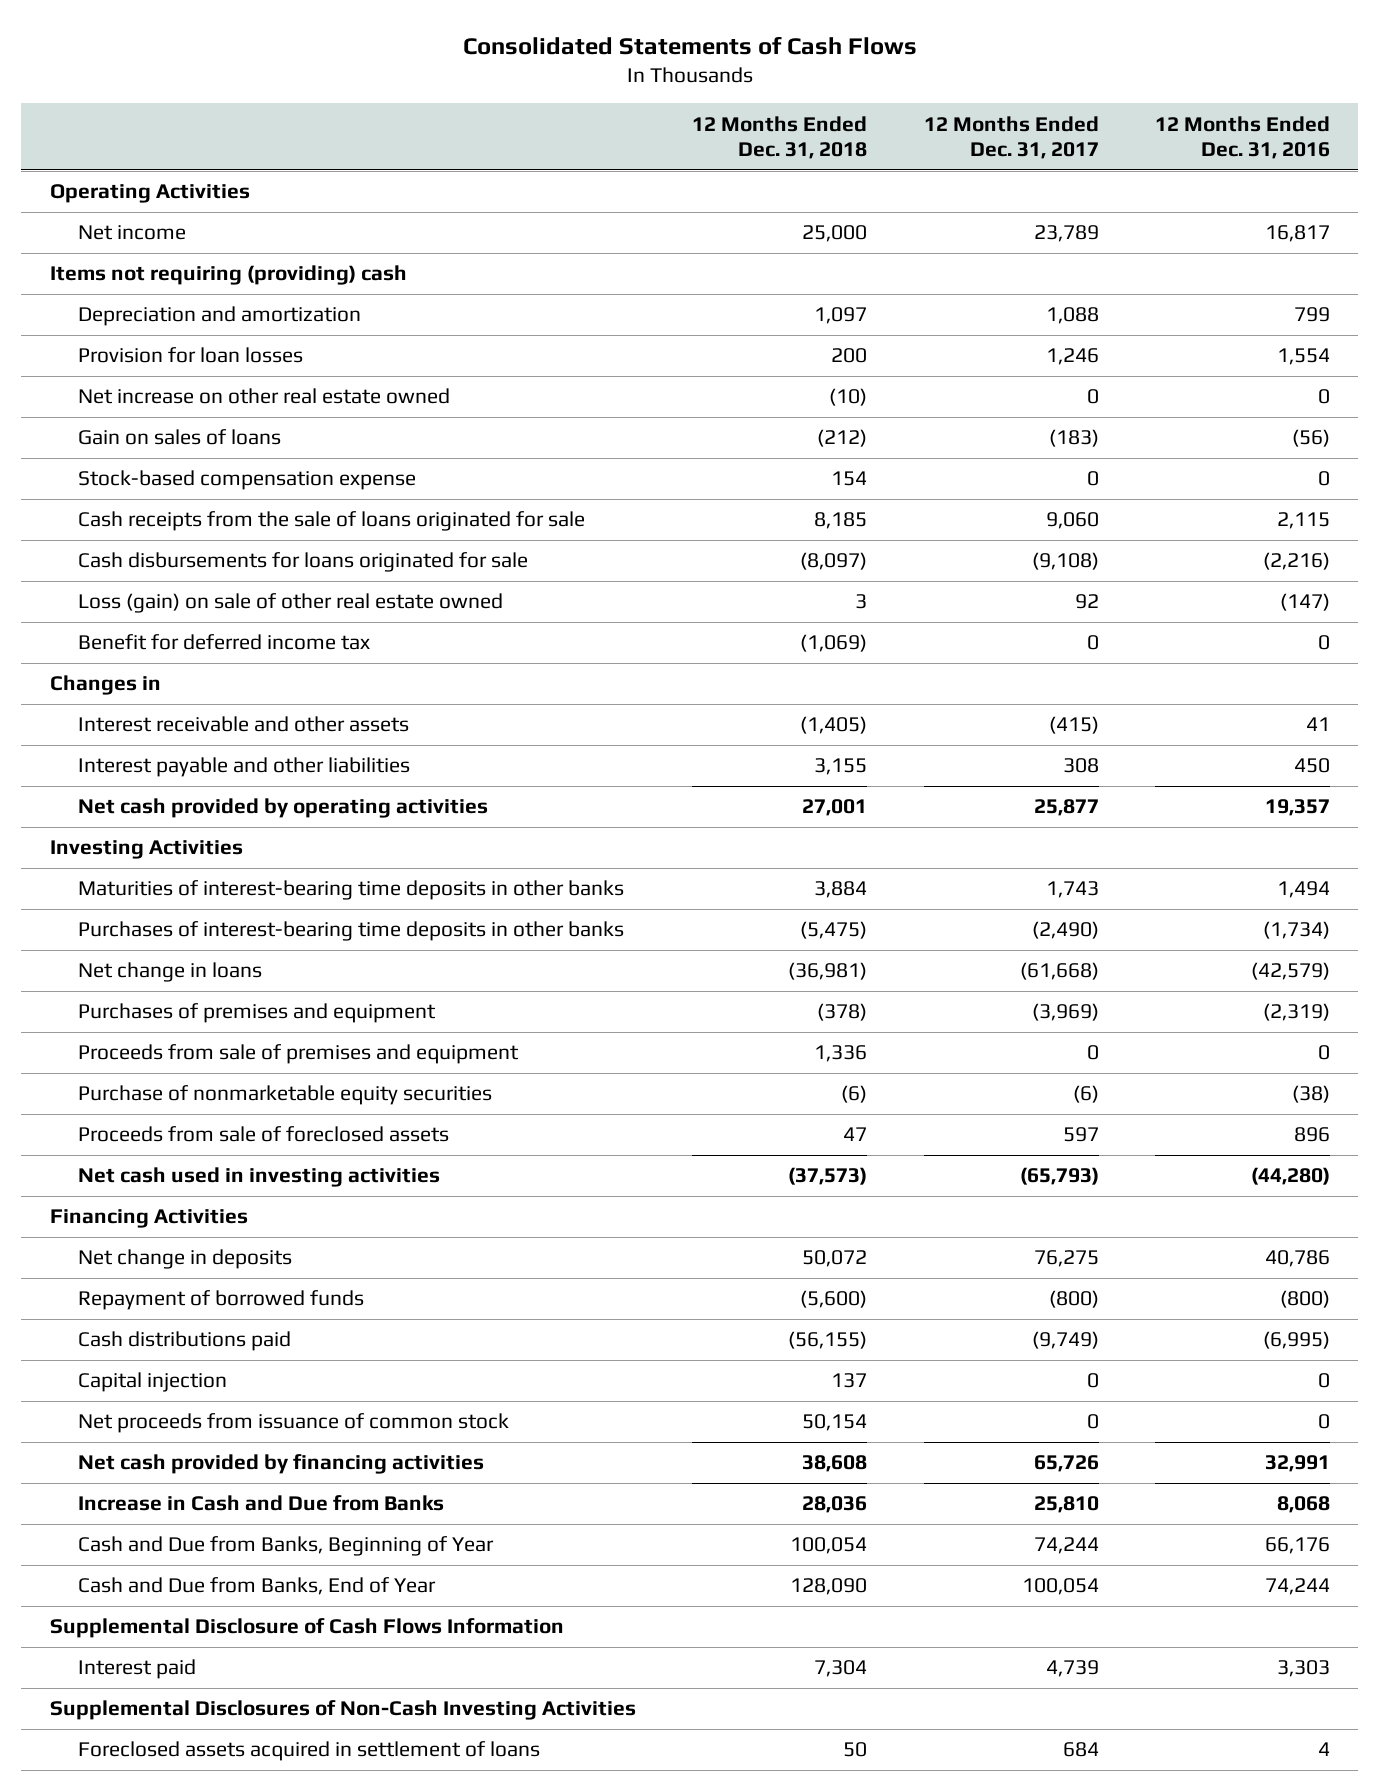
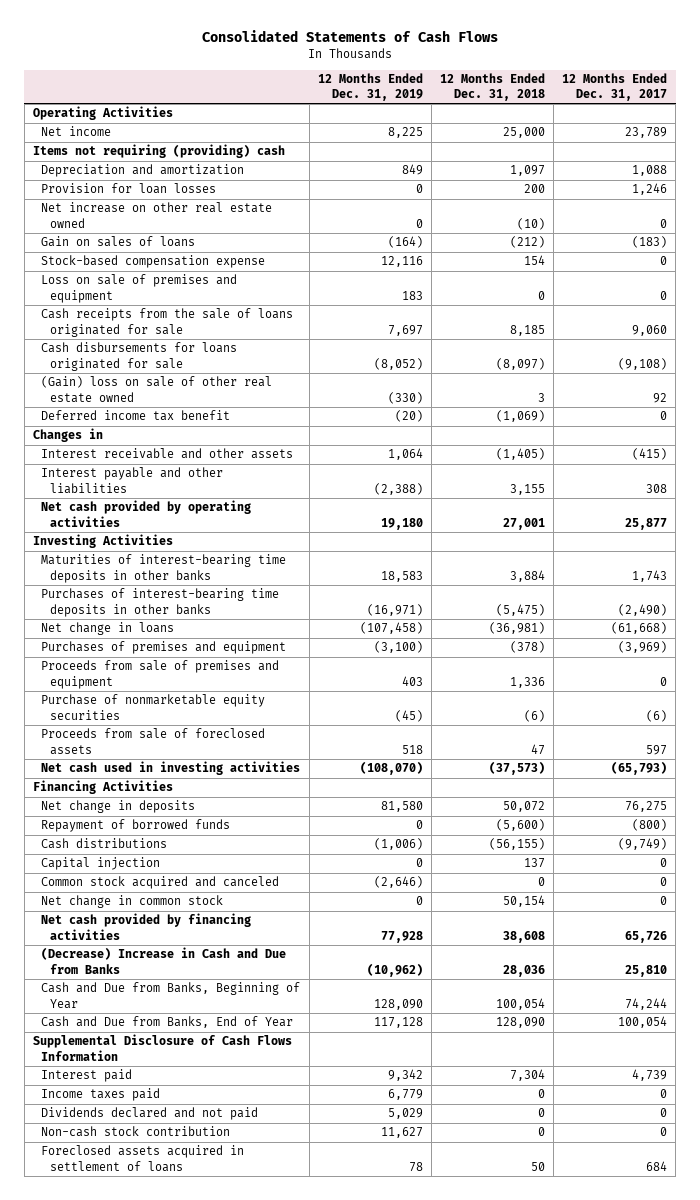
- | 12 Months Ended Dec. 31, 2018 | 12 Months Ended Dec. 31, 2017 | 12 Months Ended Dec. 31, 2016
+ | 12 Months Ended Dec. 31, 2019 | 12 Months Ended Dec. 31, 2018 | 12 Months Ended Dec. 31, 2017
+ Loss on sale of premises and equipment | 183 | 0 | 0
- Loss (gain) on sale of other real estate owned | 3 | 92 | (147)
- Benefit for deferred income tax | (1,069) | 0 | 0
+ (Gain) loss on sale of other real estate owned | (330) | 3 | 92
+ Deferred income tax benefit | (20) | (1,069) | 0
- Cash distributions paid | (56,155) | (9,749) | (6,995)
+ Cash distributions | (1,006) | (56,155) | (9,749)
- Net proceeds from issuance of common stock | 50,154 | 0 | 0
+ Common stock acquired and canceled | (2,646) | 0 | 0
+ Net change in common stock | 0 | 50,154 | 0
- Increase in Cash and Due from Banks | 28,036 | 25,810 | 8,068
+ (Decrease) Increase in Cash and Due from Banks | (10,962) | 28,036 | 25,810
- Supplemental Disclosures of Non-Cash Investing Activities
+ Income taxes paid | 6,779 | 0 | 0
+ Dividends declared and not paid | 5,029 | 0 | 0
+ Non-cash stock contribution | 11,627 | 0 | 0

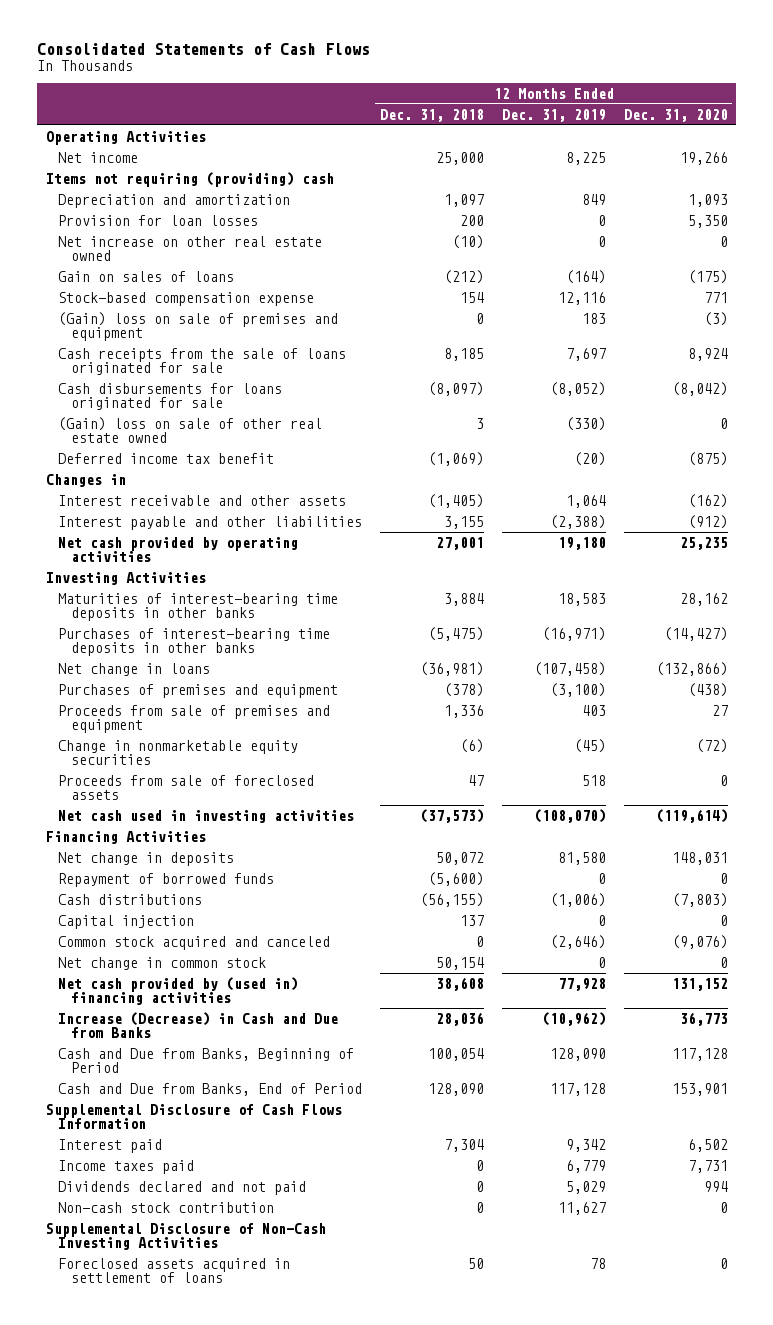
- | 12 Months Ended Dec. 31, 2019 | 12 Months Ended Dec. 31, 2018 | 12 Months Ended Dec. 31, 2017
+ | 12 Months Ended Dec. 31, 2018 | 12 Months Ended Dec. 31, 2019 | 12 Months Ended Dec. 31, 2020
- Loss on sale of premises and equipment | 183 | 0 | 0
+ (Gain) loss on sale of premises and equipment | 0 | 183 | (3)
- Purchase of nonmarketable equity securities | (45) | (6) | (6)
+ Change in nonmarketable equity securities | (6) | (45) | (72)
- Net cash provided by financing activities | 77,928 | 38,608 | 65,726
- (Decrease) Increase in Cash and Due from Banks | (10,962) | 28,036 | 25,810
- Cash and Due from Banks, Beginning of Year | 128,090 | 100,054 | 74,244
- Cash and Due from Banks, End of Year | 117,128 | 128,090 | 100,054
+ Net cash provided by (used in) financing activities | 38,608 | 77,928 | 131,152
+ Increase (Decrease) in Cash and Due from Banks | 28,036 | (10,962) | 36,773
+ Cash and Due from Banks, Beginning of Period | 100,054 | 128,090 | 117,128
+ Cash and Due from Banks, End of Period | 128,090 | 117,128 | 153,901
+ Supplemental Disclosure of Non-Cash Investing Activities

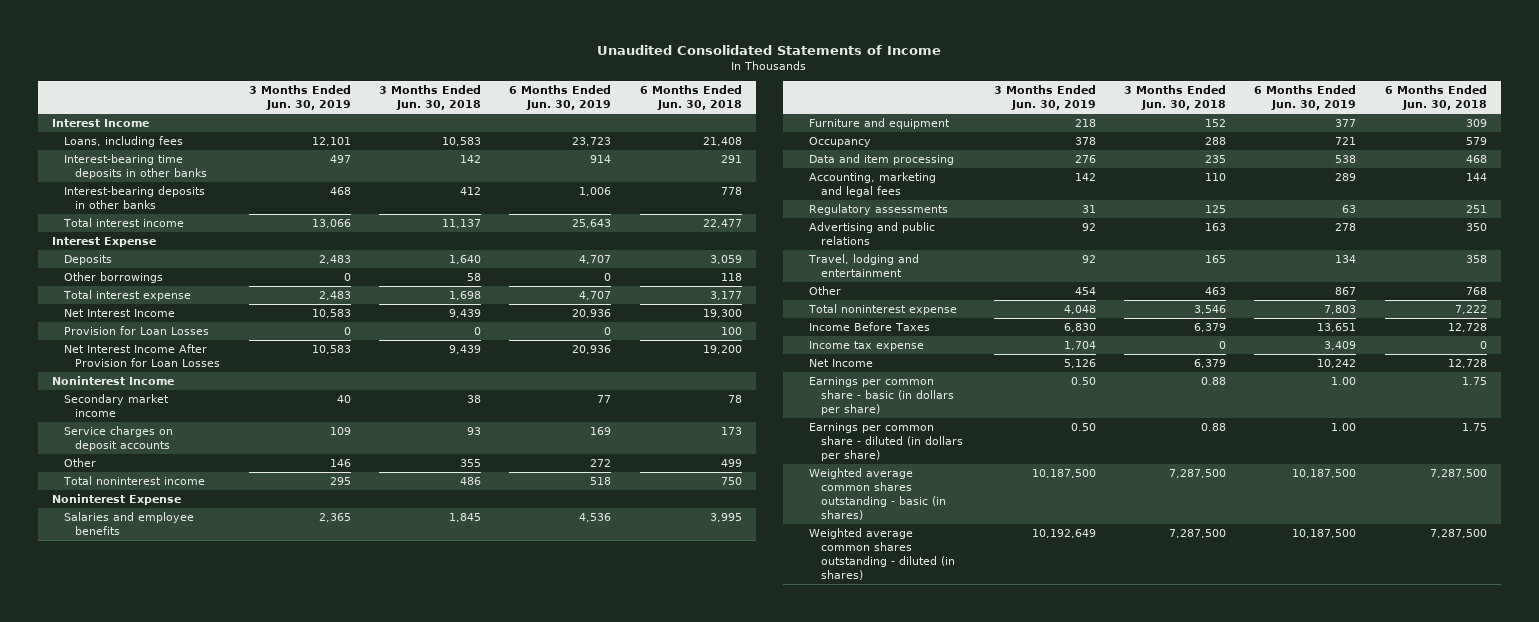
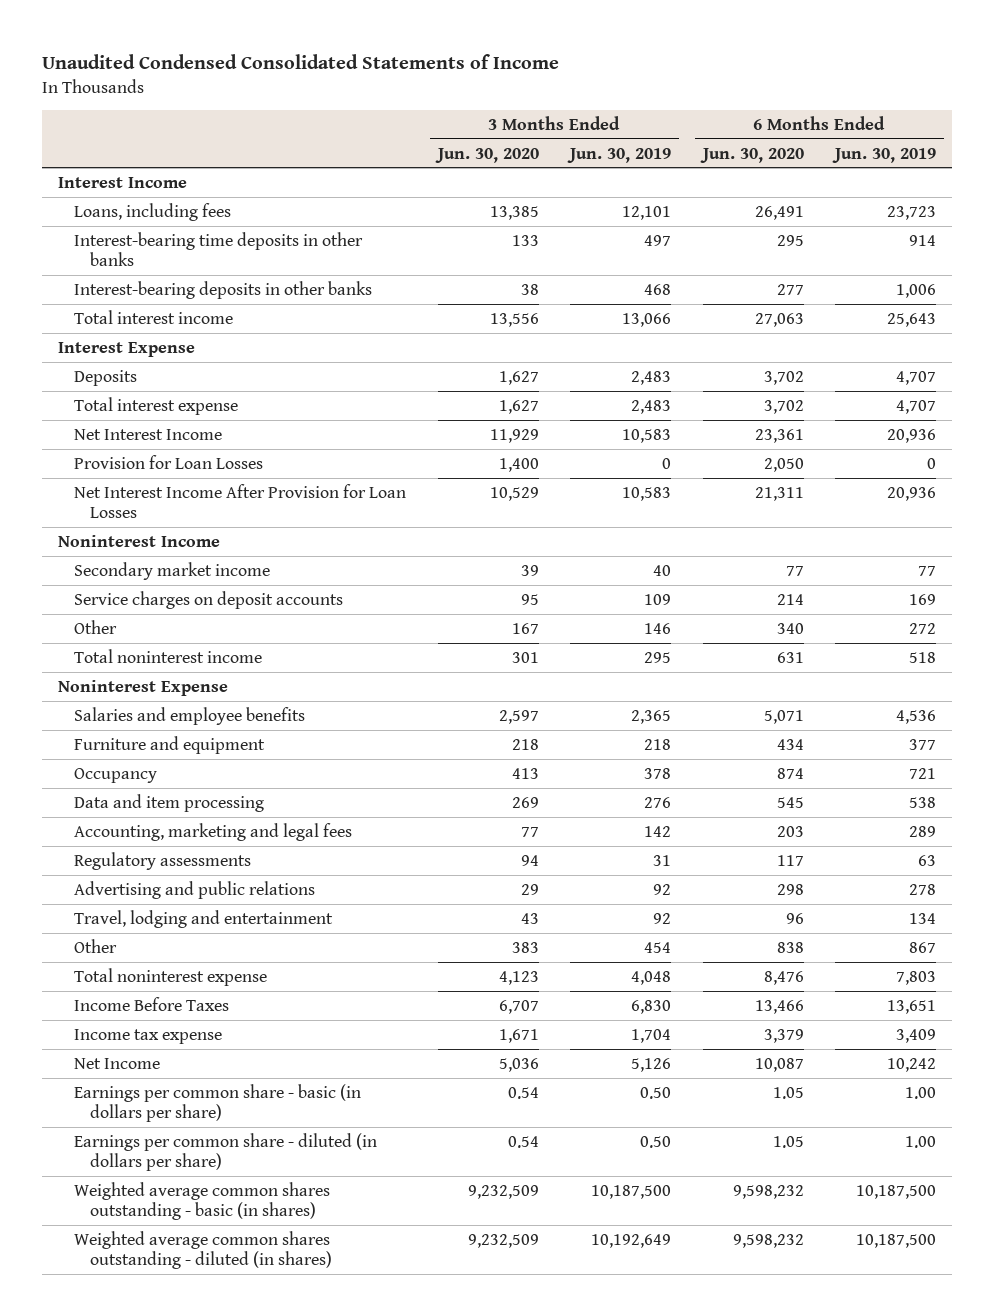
- Unaudited Consolidated Statements of Income
+ Unaudited Condensed Consolidated Statements of Income
- | 3 Months Ended Jun. 30, 2019 | 3 Months Ended Jun. 30, 2018 | 6 Months Ended Jun. 30, 2019 | 6 Months Ended Jun. 30, 2018
+ | 3 Months Ended Jun. 30, 2020 | 3 Months Ended Jun. 30, 2019 | 6 Months Ended Jun. 30, 2020 | 6 Months Ended Jun. 30, 2019
- Other borrowings | 0 | 58 | 0 | 118

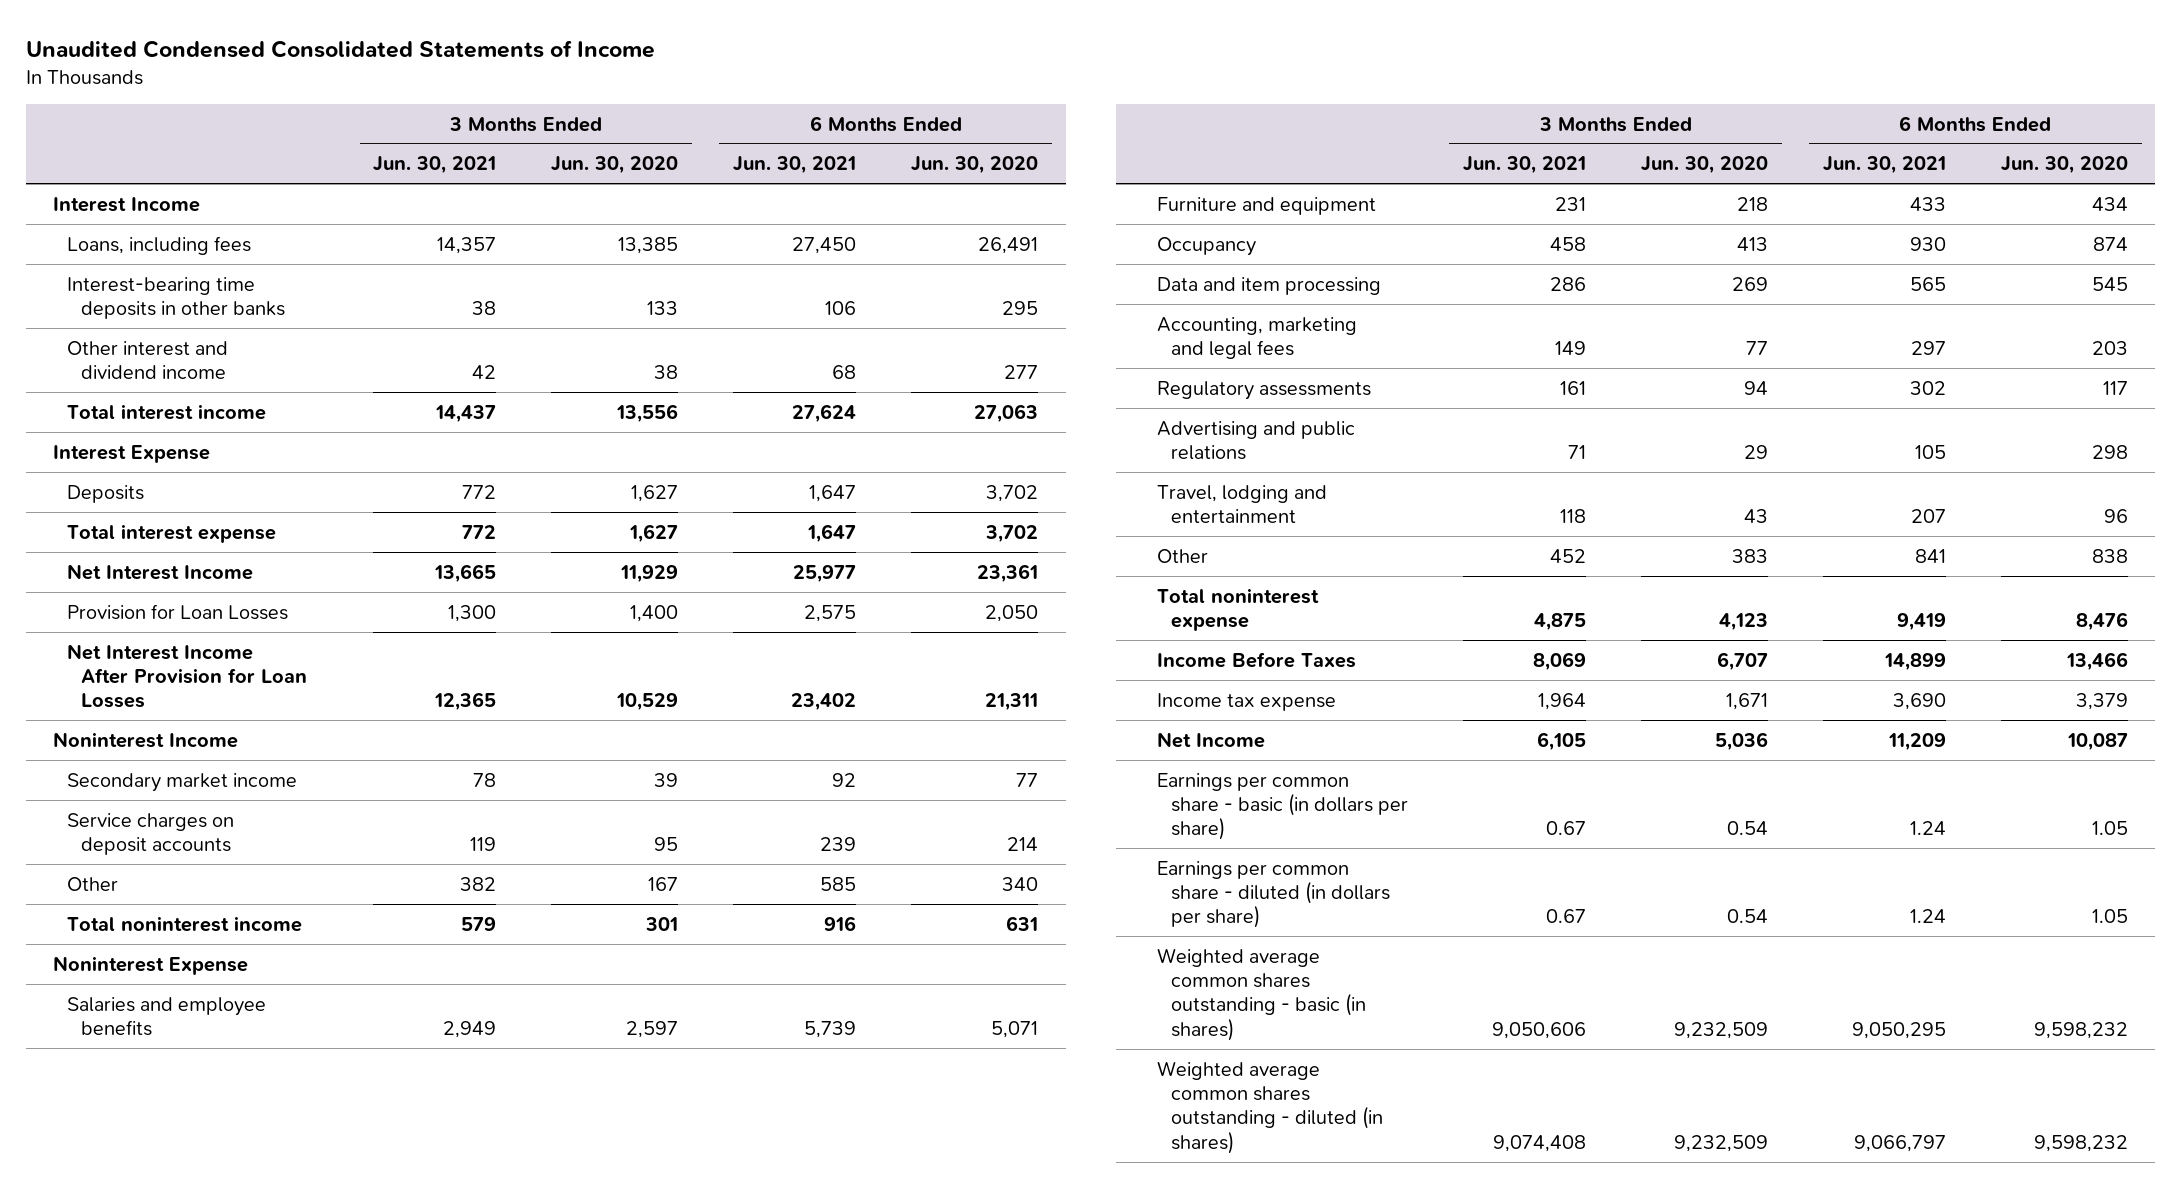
- | 3 Months Ended Jun. 30, 2020 | 3 Months Ended Jun. 30, 2019 | 6 Months Ended Jun. 30, 2020 | 6 Months Ended Jun. 30, 2019
+ | 3 Months Ended Jun. 30, 2021 | 3 Months Ended Jun. 30, 2020 | 6 Months Ended Jun. 30, 2021 | 6 Months Ended Jun. 30, 2020
- Interest-bearing deposits in other banks | 38 | 468 | 277 | 1,006
+ Other interest and dividend income | 42 | 38 | 68 | 277

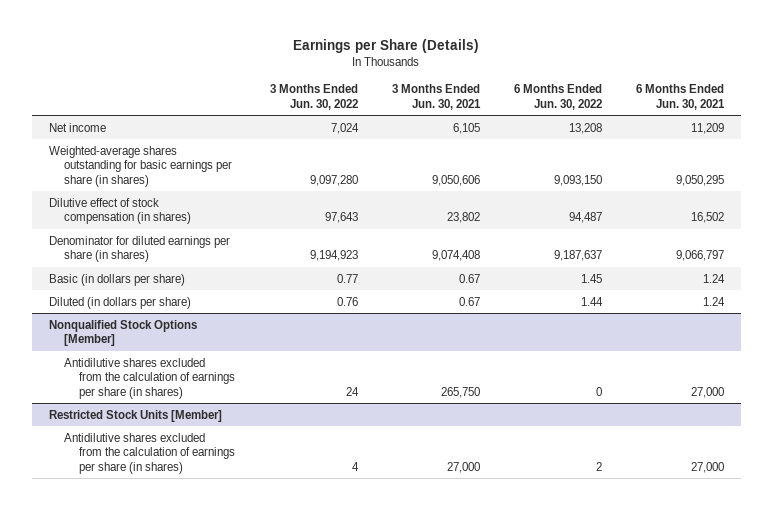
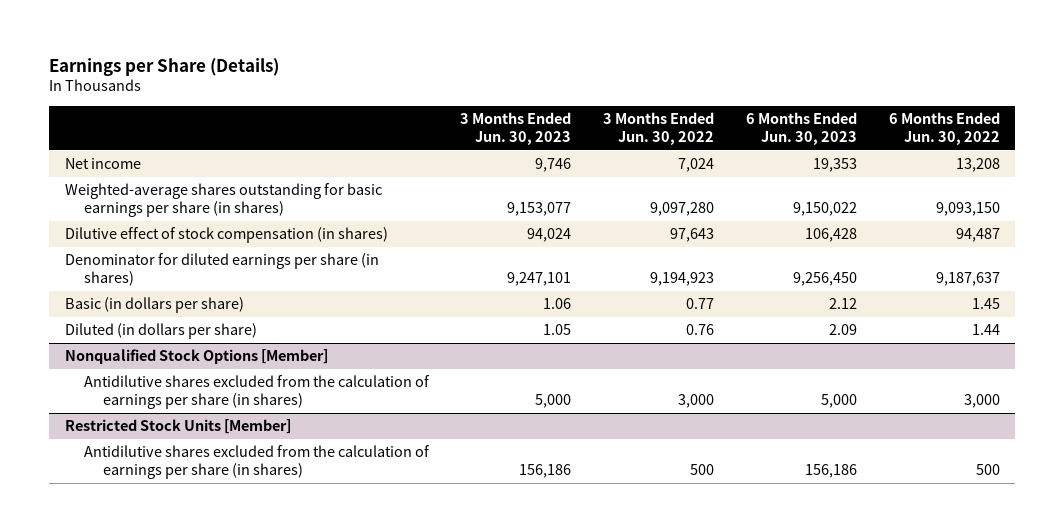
- | 3 Months Ended Jun. 30, 2022 | 3 Months Ended Jun. 30, 2021 | 6 Months Ended Jun. 30, 2022 | 6 Months Ended Jun. 30, 2021
+ | 3 Months Ended Jun. 30, 2023 | 3 Months Ended Jun. 30, 2022 | 6 Months Ended Jun. 30, 2023 | 6 Months Ended Jun. 30, 2022
@ Nonqualified Stock Options [Member]
- Antidilutive shares excluded from the calculation of earnings per share (in shares) | 24 | 265,750 | 0 | 27,000
+ Antidilutive shares excluded from the calculation of earnings per share (in shares) | 5,000 | 3,000 | 5,000 | 3,000
@ Restricted Stock Units [Member]
- Antidilutive shares excluded from the calculation of earnings per share (in shares) | 4 | 27,000 | 2 | 27,000
+ Antidilutive shares excluded from the calculation of earnings per share (in shares) | 156,186 | 500 | 156,186 | 500

